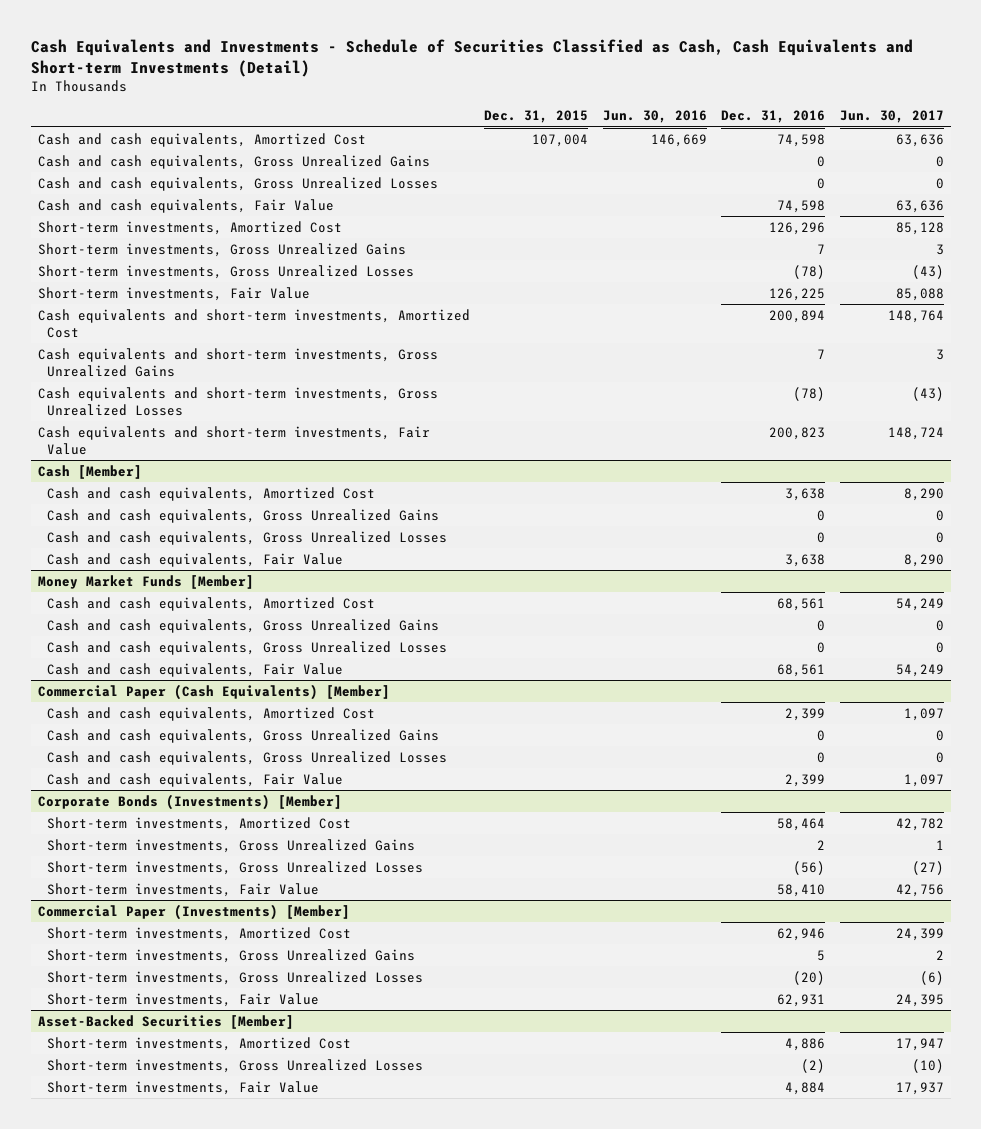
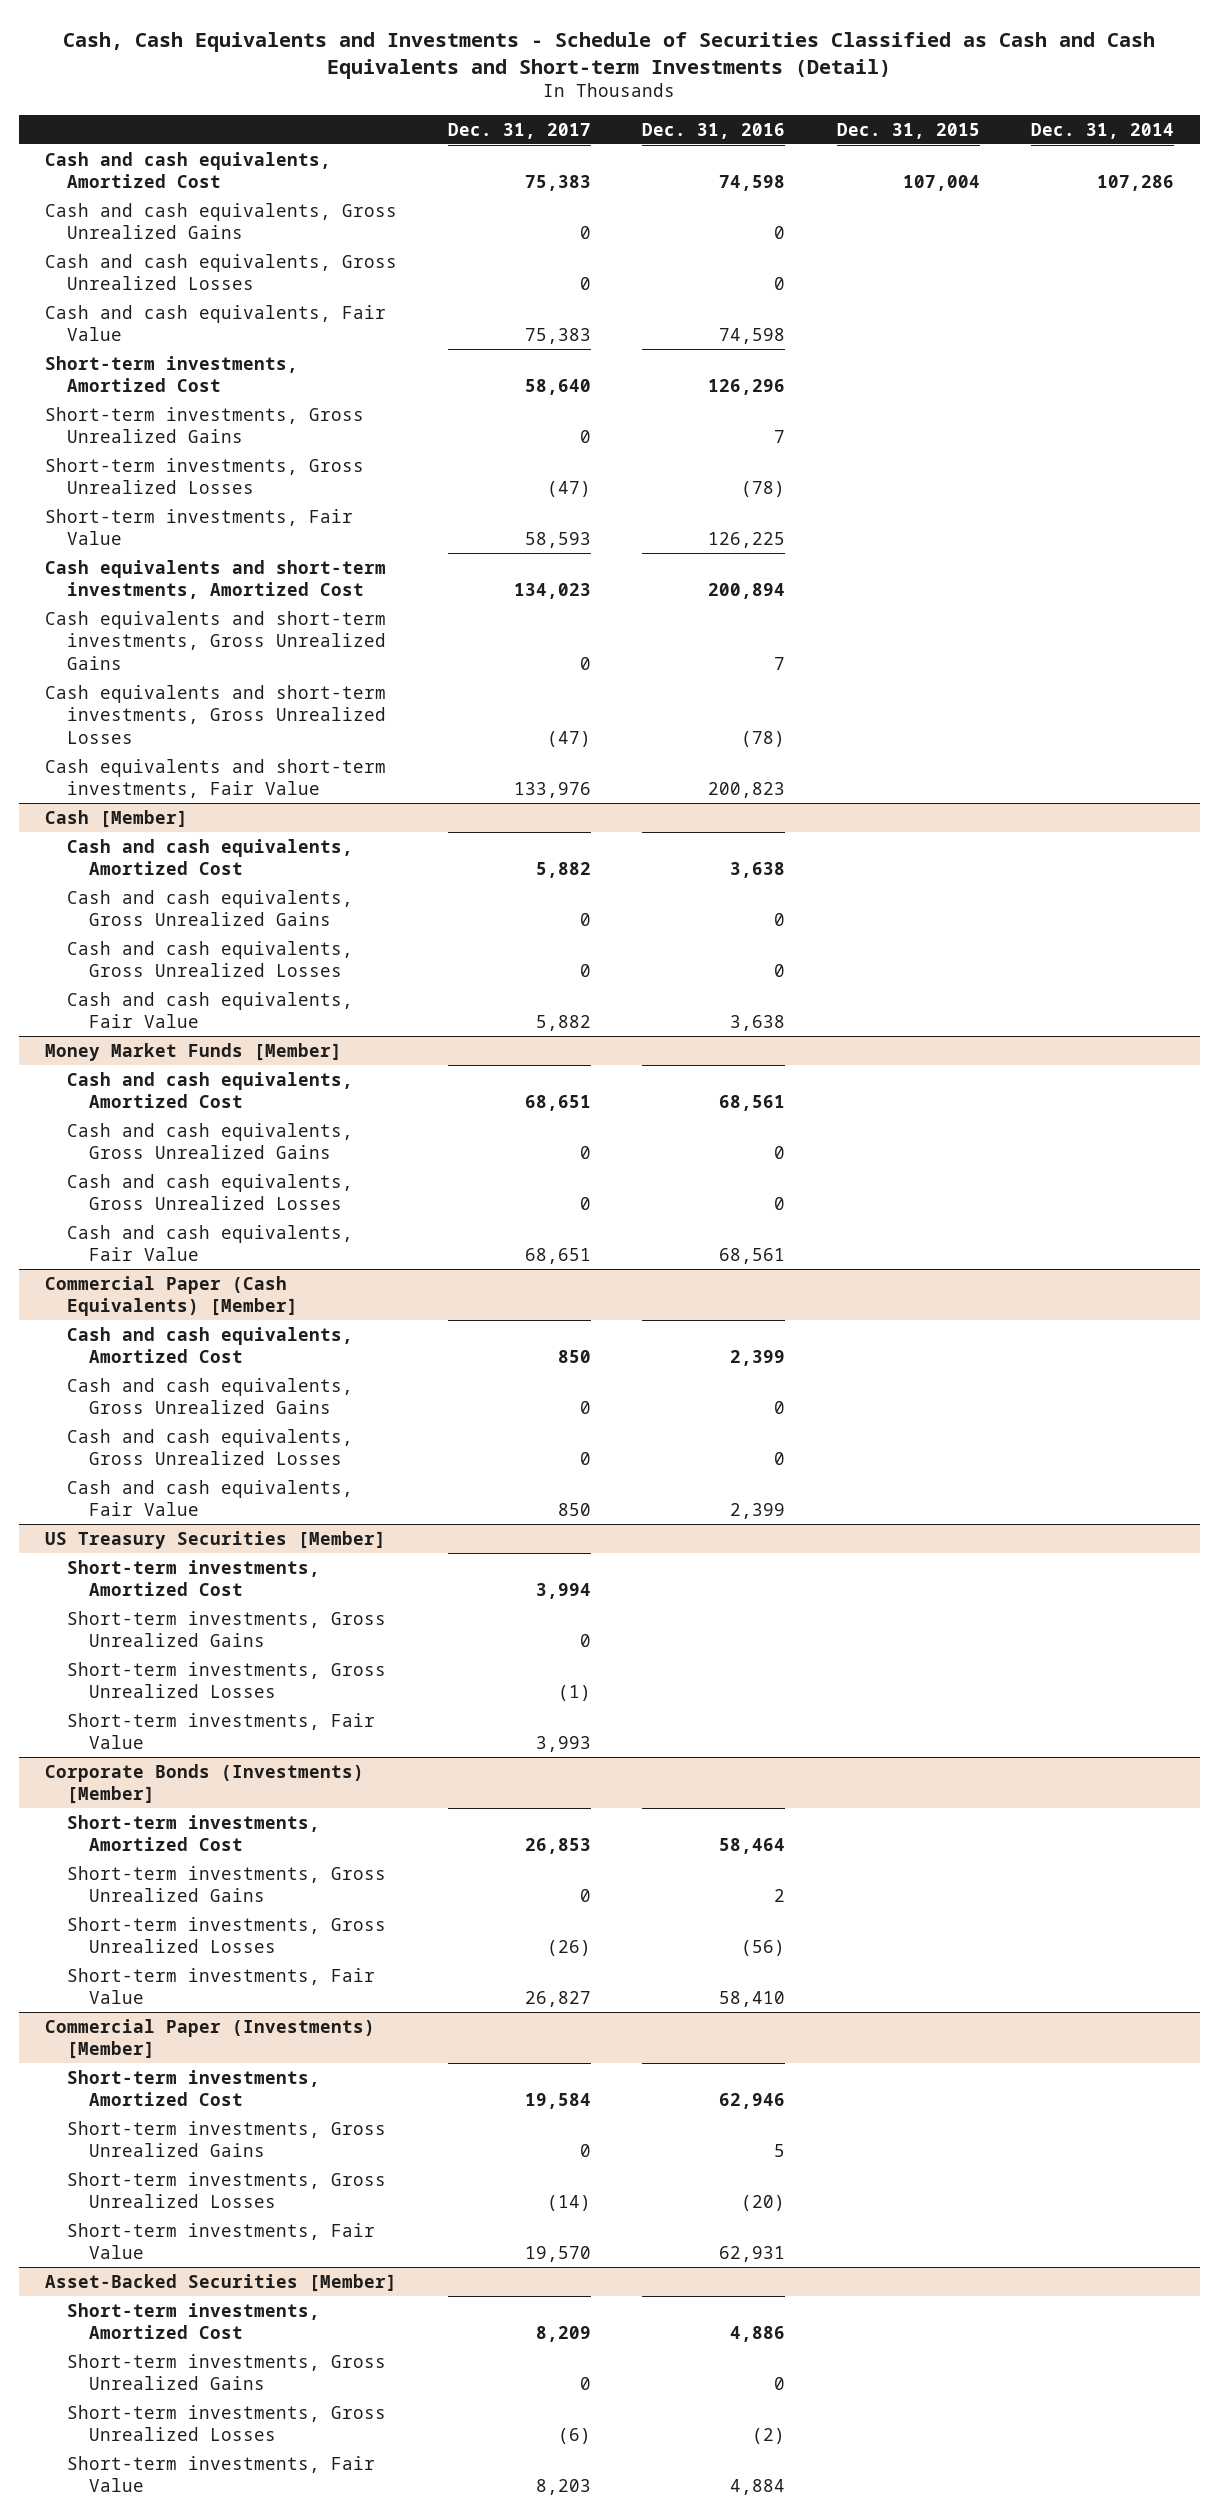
- Cash Equivalents and Investments - Schedule of Securities Classified as Cash, Cash Equivalents and Short-term Investments (Detail)
+ Cash, Cash Equivalents and Investments - Schedule of Securities Classified as Cash and Cash Equivalents and Short-term Investments (Detail)
- | Dec. 31, 2015 | Jun. 30, 2016 | Dec. 31, 2016 | Jun. 30, 2017
+ | Dec. 31, 2017 | Dec. 31, 2016 | Dec. 31, 2015 | Dec. 31, 2014
+ US Treasury Securities [Member]
+ Short-term investments, Amortized Cost | 3,994 | | |
+ Short-term investments, Gross Unrealized Gains | 0 | | |
+ Short-term investments, Gross Unrealized Losses | (1) | | |
+ Short-term investments, Fair Value | 3,993 | | |
@ Asset-Backed Securities [Member]
+ Short-term investments, Gross Unrealized Gains | 0 | 0 | |

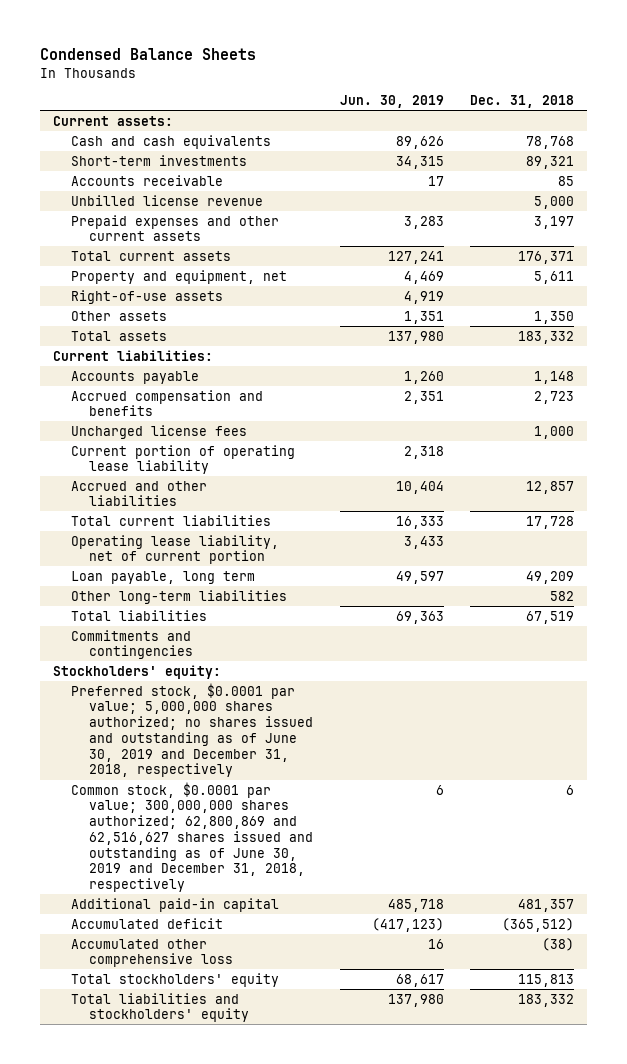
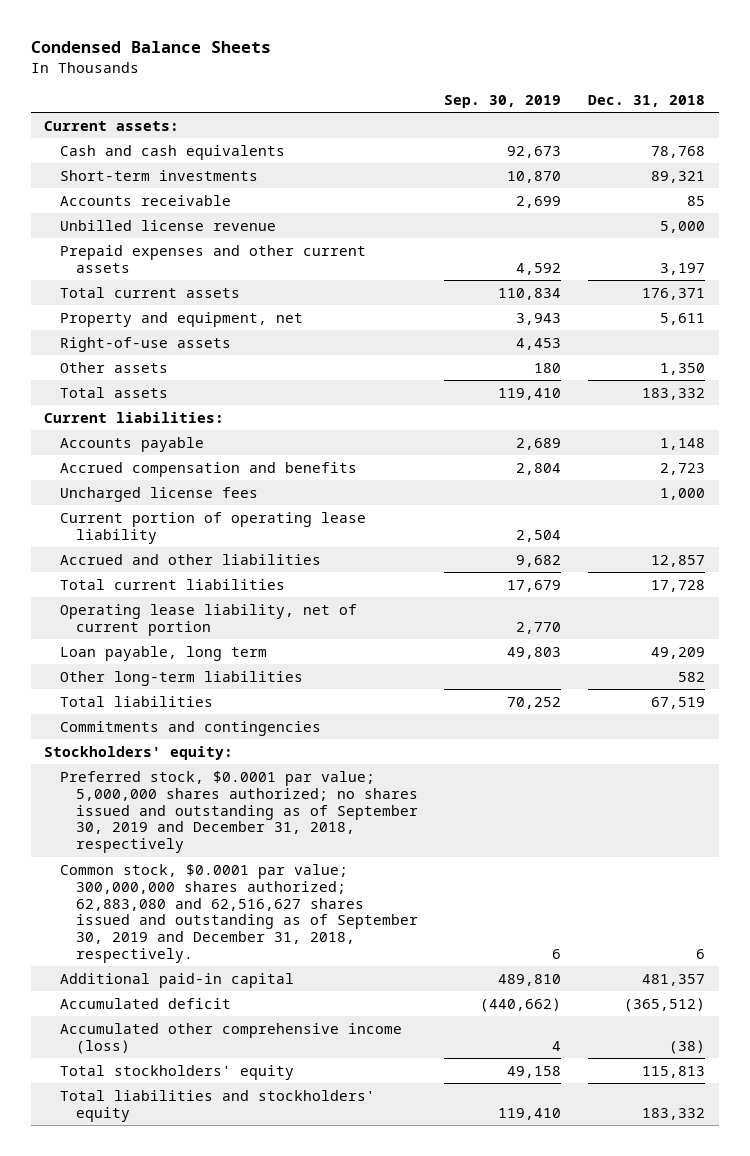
- | Jun. 30, 2019 | Dec. 31, 2018
+ | Sep. 30, 2019 | Dec. 31, 2018
- Preferred stock, $0.0001 par value; 5,000,000 shares authorized; no shares issued and outstanding as of June 30, 2019 and December 31, 2018, respectively
- Common stock, $0.0001 par value; 300,000,000 shares authorized; 62,800,869 and 62,516,627 shares issued and outstanding as of June 30, 2019 and December 31, 2018, respectively | 6 | 6
+ Preferred stock, $0.0001 par value; 5,000,000 shares authorized; no shares issued and outstanding as of September 30, 2019 and December 31, 2018, respectively
+ Common stock, $0.0001 par value; 300,000,000 shares authorized; 62,883,080 and 62,516,627 shares issued and outstanding as of September 30, 2019 and December 31, 2018, respectively. | 6 | 6
- Accumulated other comprehensive loss | 16 | (38)
+ Accumulated other comprehensive income (loss) | 4 | (38)

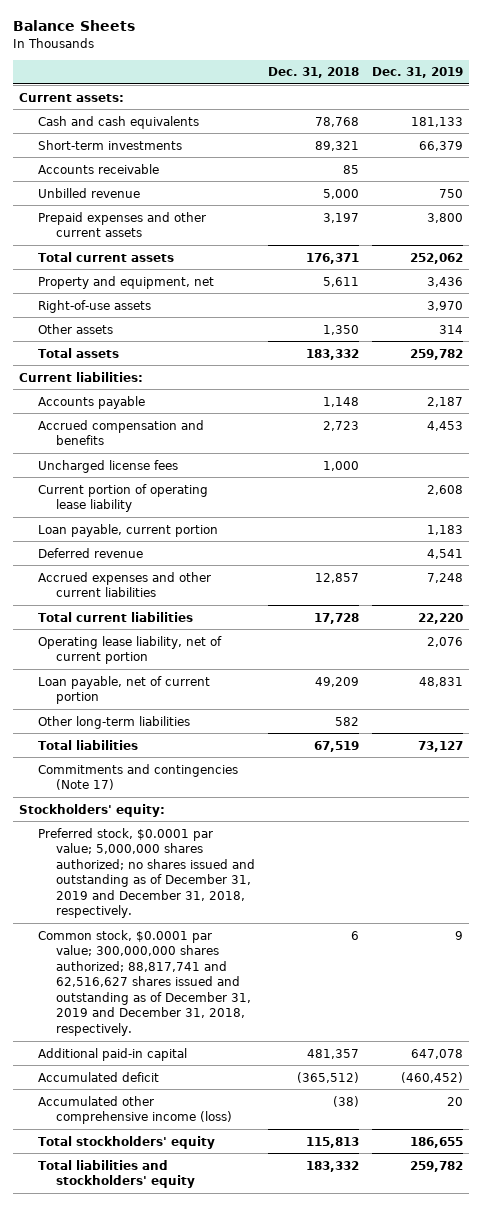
- Condensed Balance Sheets
+ Balance Sheets
- | Sep. 30, 2019 | Dec. 31, 2018
+ | Dec. 31, 2018 | Dec. 31, 2019
- Unbilled license revenue | | 5,000
+ Unbilled revenue | 5,000 | 750
- Accrued and other liabilities | 9,682 | 12,857
+ Loan payable, current portion | | 1,183
+ Deferred revenue | | 4,541
+ Accrued expenses and other current liabilities | 12,857 | 7,248
- Loan payable, long term | 49,803 | 49,209
+ Loan payable, net of current portion | 49,209 | 48,831
- Commitments and contingencies
+ Commitments and contingencies (Note 17)
- Preferred stock, $0.0001 par value; 5,000,000 shares authorized; no shares issued and outstanding as of September 30, 2019 and December 31, 2018, respectively
- Common stock, $0.0001 par value; 300,000,000 shares authorized; 62,883,080 and 62,516,627 shares issued and outstanding as of September 30, 2019 and December 31, 2018, respectively. | 6 | 6
+ Preferred stock, $0.0001 par value; 5,000,000 shares authorized; no shares issued and outstanding as of December 31, 2019 and December 31, 2018, respectively.
+ Common stock, $0.0001 par value; 300,000,000 shares authorized; 88,817,741 and 62,516,627 shares issued and outstanding as of December 31, 2019 and December 31, 2018, respectively. | 6 | 9

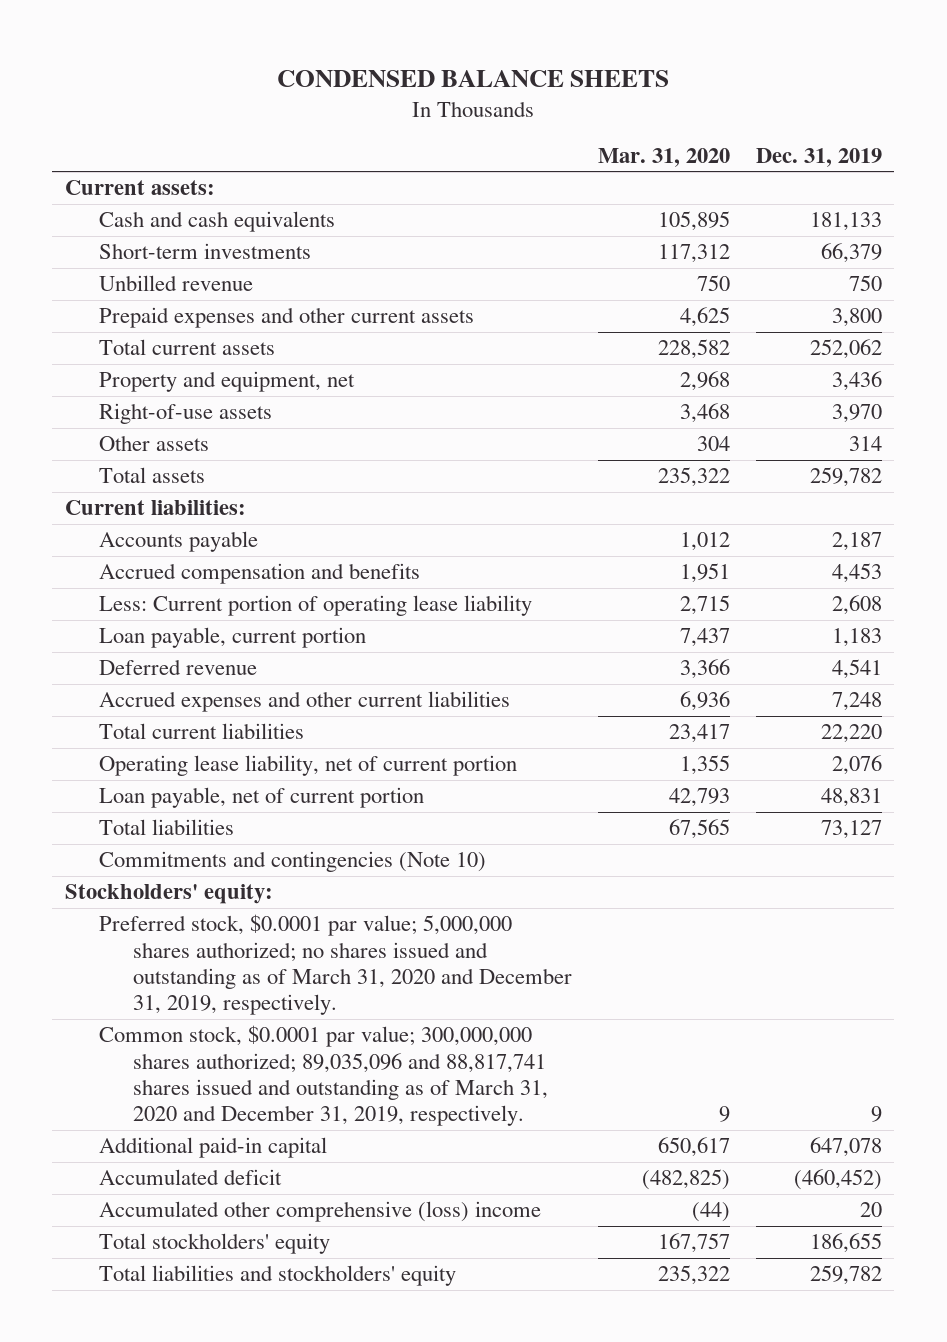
- Balance Sheets
+ CONDENSED BALANCE SHEETS
- | Dec. 31, 2018 | Dec. 31, 2019
+ | Mar. 31, 2020 | Dec. 31, 2019
- Accounts receivable | 85 |
- Uncharged license fees | 1,000 |
- Current portion of operating lease liability | | 2,608
+ Less: Current portion of operating lease liability | 2,715 | 2,608
- Other long-term liabilities | 582 |
- Commitments and contingencies (Note 17)
+ Commitments and contingencies (Note 10)
- Preferred stock, $0.0001 par value; 5,000,000 shares authorized; no shares issued and outstanding as of December 31, 2019 and December 31, 2018, respectively.
- Common stock, $0.0001 par value; 300,000,000 shares authorized; 88,817,741 and 62,516,627 shares issued and outstanding as of December 31, 2019 and December 31, 2018, respectively. | 6 | 9
+ Preferred stock, $0.0001 par value; 5,000,000 shares authorized; no shares issued and outstanding as of March 31, 2020 and December 31, 2019, respectively.
+ Common stock, $0.0001 par value; 300,000,000 shares authorized; 89,035,096 and 88,817,741 shares issued and outstanding as of March 31, 2020 and December 31, 2019, respectively. | 9 | 9
- Accumulated other comprehensive income (loss) | (38) | 20
+ Accumulated other comprehensive (loss) income | (44) | 20

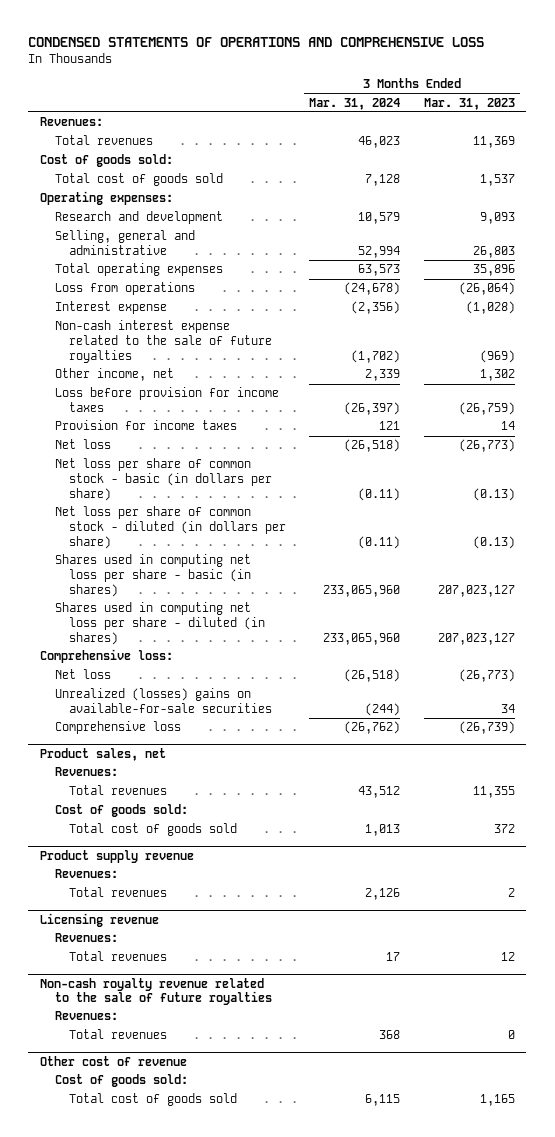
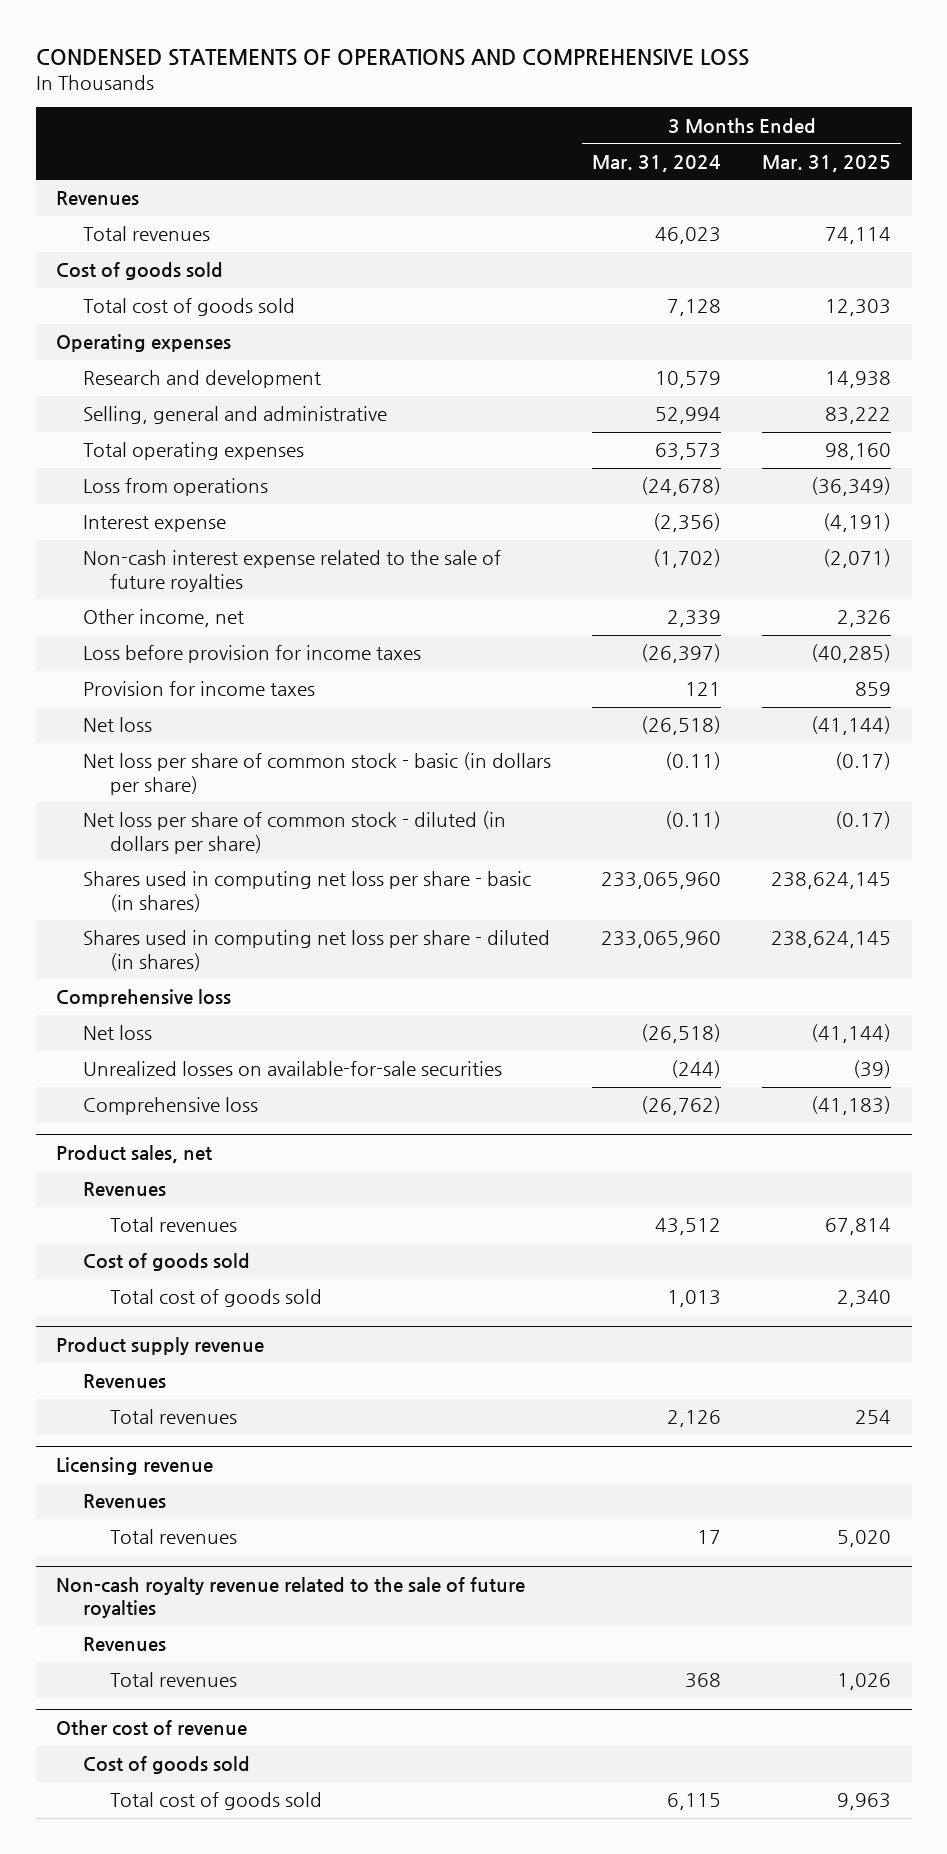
- | 3 Months Ended Mar. 31, 2024 | 3 Months Ended Mar. 31, 2023
+ | 3 Months Ended Mar. 31, 2024 | 3 Months Ended Mar. 31, 2025
- Revenues:
+ Revenues
- Cost of goods sold:
+ Cost of goods sold
- Operating expenses:
+ Operating expenses
- Comprehensive loss:
+ Comprehensive loss
- Unrealized (losses) gains on available-for-sale securities | (244) | 34
+ Unrealized losses on available-for-sale securities | (244) | (39)
@ Product sales, net
- Revenues:
+ Revenues
- Cost of goods sold:
+ Cost of goods sold
@ Product supply revenue
- Revenues:
+ Revenues
@ Licensing revenue
- Revenues:
+ Revenues
@ Non-cash royalty revenue related to the sale of future royalties
- Revenues:
+ Revenues
@ Other cost of revenue
- Cost of goods sold:
+ Cost of goods sold

